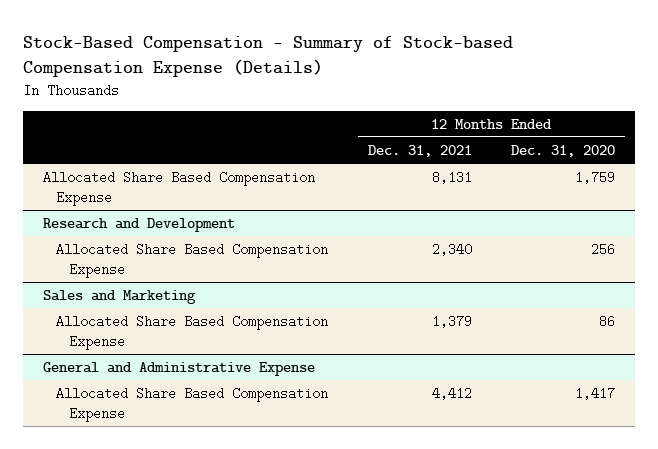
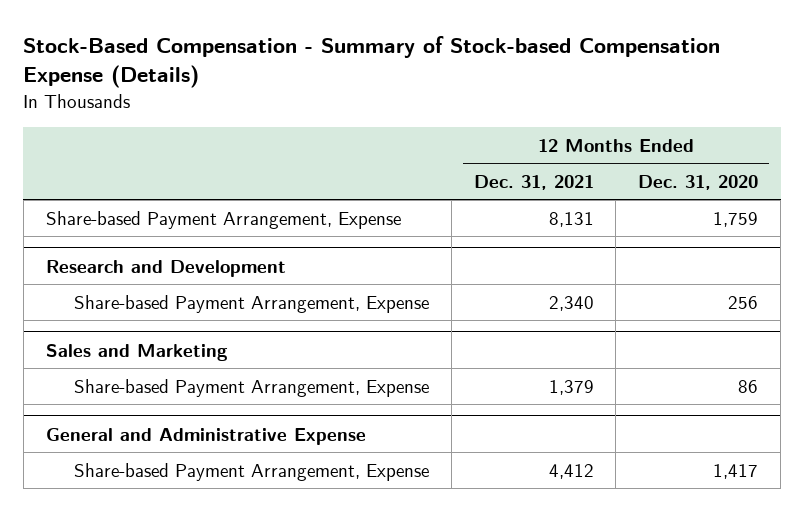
- Allocated Share Based Compensation Expense | 8,131 | 1,759
+ Share-based Payment Arrangement, Expense | 8,131 | 1,759
@ Research and Development
- Allocated Share Based Compensation Expense | 2,340 | 256
+ Share-based Payment Arrangement, Expense | 2,340 | 256
@ Sales and Marketing
- Allocated Share Based Compensation Expense | 1,379 | 86
+ Share-based Payment Arrangement, Expense | 1,379 | 86
@ General and Administrative Expense
- Allocated Share Based Compensation Expense | 4,412 | 1,417
+ Share-based Payment Arrangement, Expense | 4,412 | 1,417

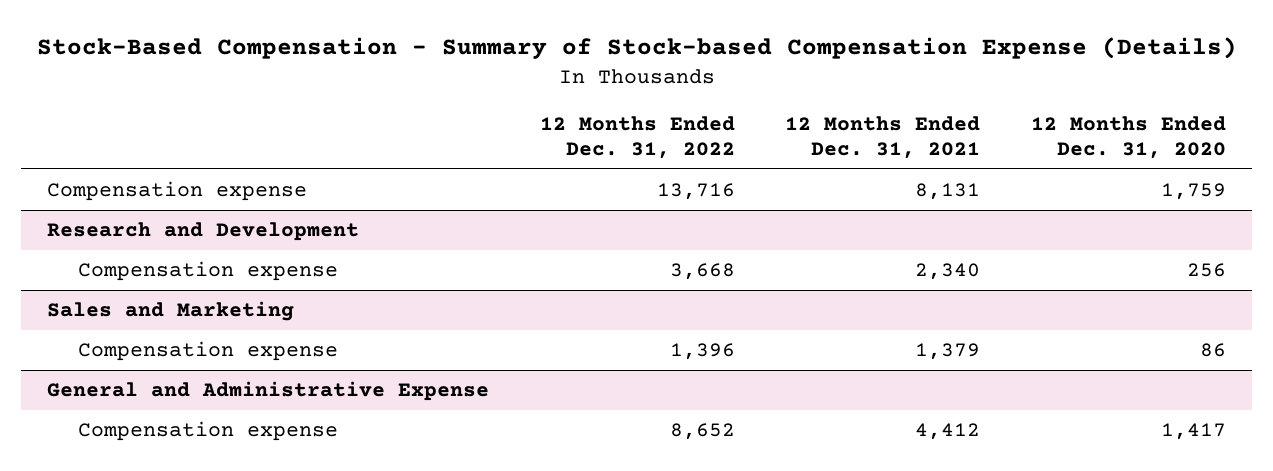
- | 12 Months Ended Dec. 31, 2021 | 12 Months Ended Dec. 31, 2020
+ | 12 Months Ended Dec. 31, 2022 | 12 Months Ended Dec. 31, 2021 | 12 Months Ended Dec. 31, 2020
- Share-based Payment Arrangement, Expense | 8,131 | 1,759
+ Compensation expense | 13,716 | 8,131 | 1,759
@ Research and Development
- Share-based Payment Arrangement, Expense | 2,340 | 256
+ Compensation expense | 3,668 | 2,340 | 256
@ Sales and Marketing
- Share-based Payment Arrangement, Expense | 1,379 | 86
+ Compensation expense | 1,396 | 1,379 | 86
@ General and Administrative Expense
- Share-based Payment Arrangement, Expense | 4,412 | 1,417
+ Compensation expense | 8,652 | 4,412 | 1,417

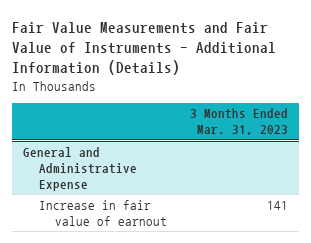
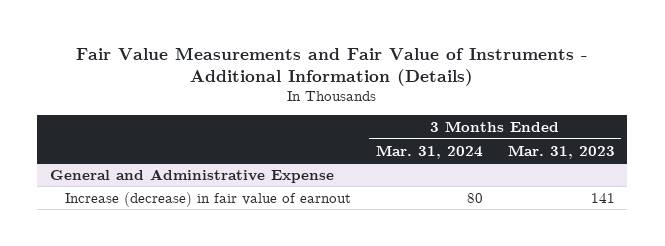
- | 3 Months Ended Mar. 31, 2023
+ | 3 Months Ended Mar. 31, 2024 | 3 Months Ended Mar. 31, 2023
@ General and Administrative Expense
- Increase in fair value of earnout | 141
+ Increase (decrease) in fair value of earnout | 80 | 141

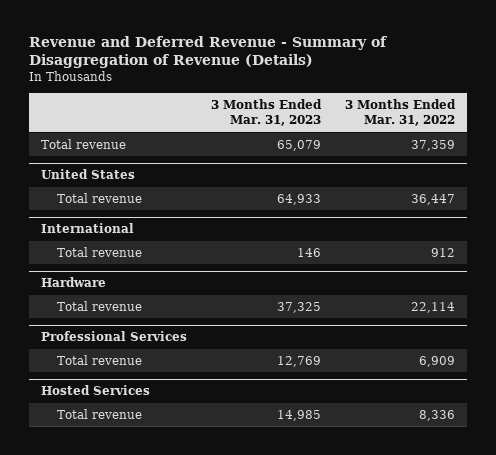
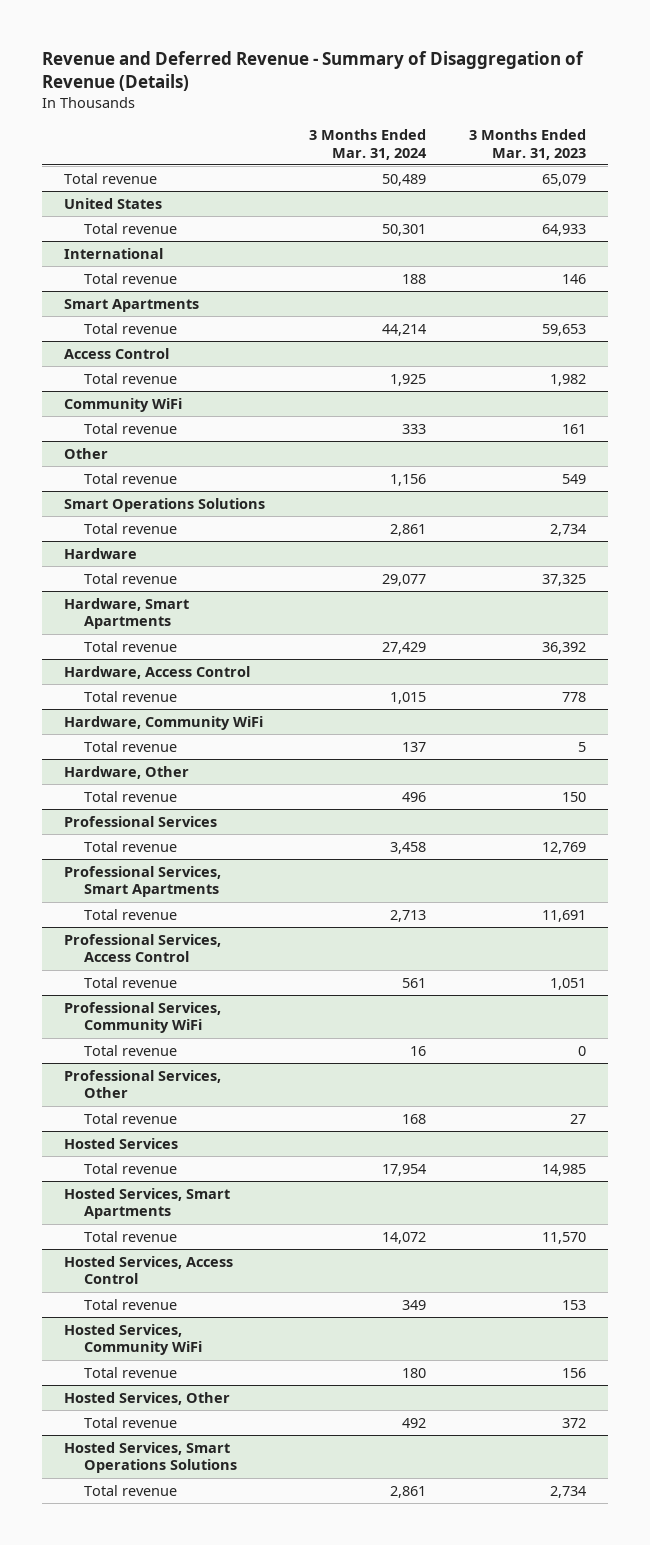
- | 3 Months Ended Mar. 31, 2023 | 3 Months Ended Mar. 31, 2022
+ | 3 Months Ended Mar. 31, 2024 | 3 Months Ended Mar. 31, 2023
+ Smart Apartments
+ Total revenue | 44,214 | 59,653
+ Access Control
+ Total revenue | 1,925 | 1,982
+ Community WiFi
+ Total revenue | 333 | 161
+ Other
+ Total revenue | 1,156 | 549
+ Smart Operations Solutions
+ Total revenue | 2,861 | 2,734
+ Hardware, Smart Apartments
+ Total revenue | 27,429 | 36,392
+ Hardware, Access Control
+ Total revenue | 1,015 | 778
+ Hardware, Community WiFi
+ Total revenue | 137 | 5
+ Hardware, Other
+ Total revenue | 496 | 150
+ Professional Services, Smart Apartments
+ Total revenue | 2,713 | 11,691
+ Professional Services, Access Control
+ Total revenue | 561 | 1,051
+ Professional Services, Community WiFi
+ Total revenue | 16 | 0
+ Professional Services, Other
+ Total revenue | 168 | 27
+ Hosted Services, Smart Apartments
+ Total revenue | 14,072 | 11,570
+ Hosted Services, Access Control
+ Total revenue | 349 | 153
+ Hosted Services, Community WiFi
+ Total revenue | 180 | 156
+ Hosted Services, Other
+ Total revenue | 492 | 372
+ Hosted Services, Smart Operations Solutions
+ Total revenue | 2,861 | 2,734

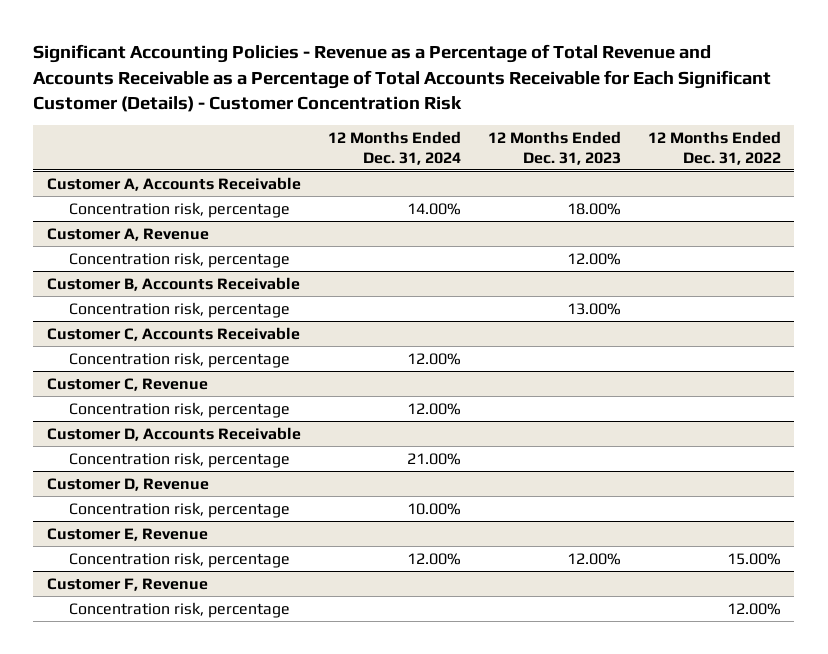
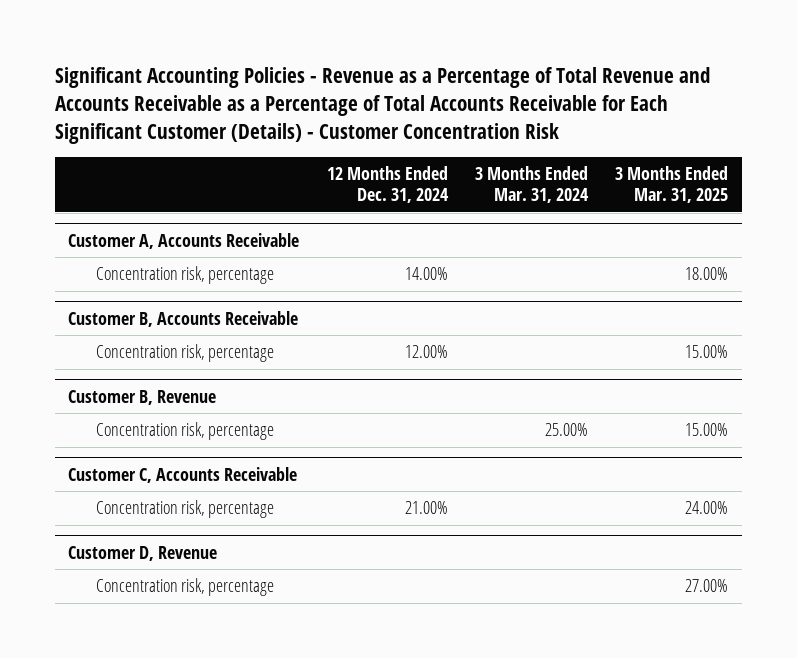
- | 12 Months Ended Dec. 31, 2024 | 12 Months Ended Dec. 31, 2023 | 12 Months Ended Dec. 31, 2022
+ | 12 Months Ended Dec. 31, 2024 | 3 Months Ended Mar. 31, 2024 | 3 Months Ended Mar. 31, 2025
- Customer A, Revenue
- Concentration risk, percentage | | 12.00% |
@ Customer B, Accounts Receivable
+ Concentration risk, percentage | 12.00% | | 15.00%
+ Customer B, Revenue
@ Customer C, Accounts Receivable
- Concentration risk, percentage | 12.00% | |
- Customer C, Revenue
- Concentration risk, percentage | 12.00% | |
- Customer D, Accounts Receivable
@ Customer D, Revenue
- Concentration risk, percentage | 10.00% | |
- Customer E, Revenue
- Concentration risk, percentage | 12.00% | 12.00% | 15.00%
- Customer F, Revenue

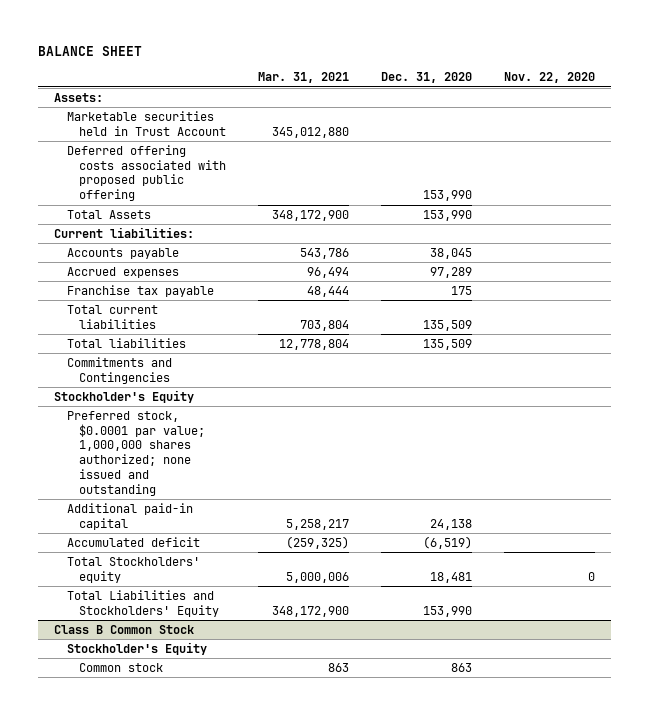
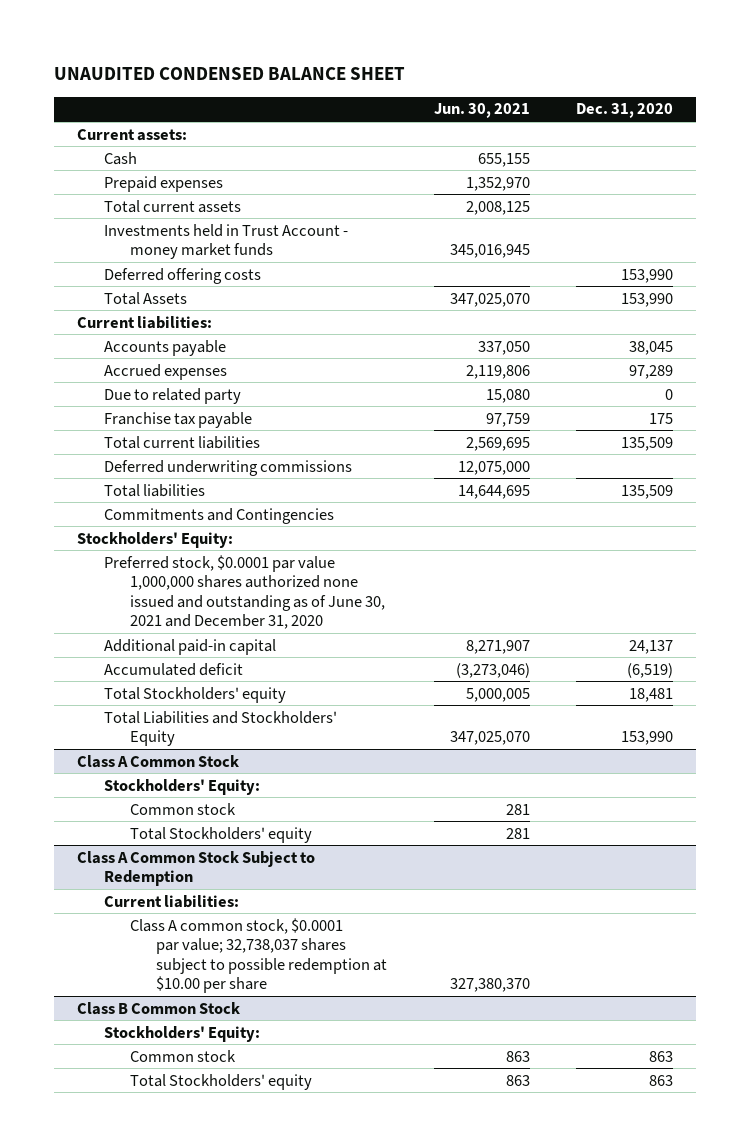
- BALANCE SHEET
+ UNAUDITED CONDENSED BALANCE SHEET
- | Mar. 31, 2021 | Dec. 31, 2020 | Nov. 22, 2020
+ | Jun. 30, 2021 | Dec. 31, 2020
- Assets:
- Marketable securities held in Trust Account | 345,012,880 | |
- Deferred offering costs associated with proposed public offering | | 153,990 |
+ Current assets:
+ Cash | 655,155 |
+ Prepaid expenses | 1,352,970 |
+ Total current assets | 2,008,125 |
+ Investments held in Trust Account - money market funds | 345,016,945 |
+ Deferred offering costs | | 153,990
+ Due to related party | 15,080 | 0
+ Deferred underwriting commissions | 12,075,000 |
- Stockholder's Equity
- Preferred stock, $0.0001 par value; 1,000,000 shares authorized; none issued and outstanding
- Additional paid-in capital | 5,258,217 | 24,138 |
+ Stockholders' Equity:
+ Preferred stock, $0.0001 par value 1,000,000 shares authorized none issued and outstanding as of June 30, 2021 and December 31, 2020
+ Additional paid-in capital | 8,271,907 | 24,137
+ Class A Common Stock
+ Stockholders' Equity:
+ Common stock | 281 |
+ Total Stockholders' equity | 281 |
+ Class A Common Stock Subject to Redemption
+ Current liabilities:
+ Class A common stock, $0.0001 par value; 32,738,037 shares subject to possible redemption at $10.00 per share | 327,380,370 |
@ Class B Common Stock
- Stockholder's Equity
+ Stockholders' Equity:
+ Total Stockholders' equity | 863 | 863

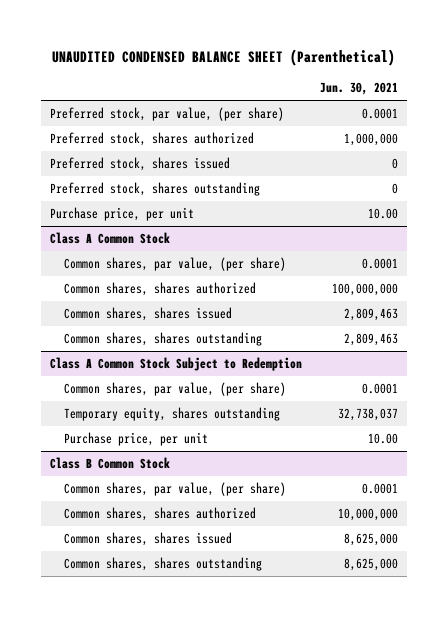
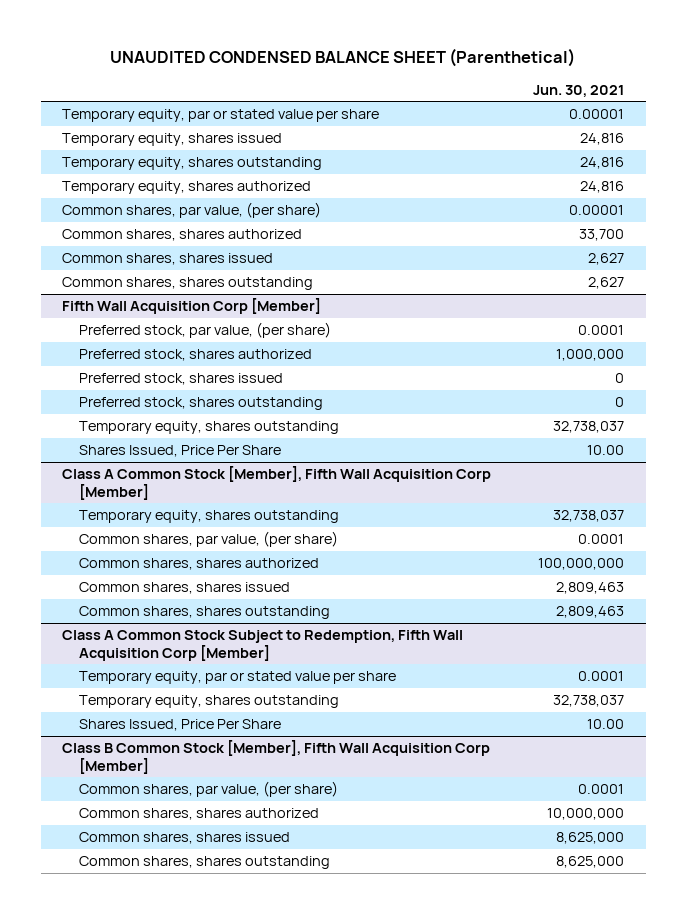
+ Temporary equity, par or stated value per share | 0.00001
+ Temporary equity, shares issued | 24,816
+ Temporary equity, shares outstanding | 24,816
+ Temporary equity, shares authorized | 24,816
+ Common shares, par value, (per share) | 0.00001
+ Common shares, shares authorized | 33,700
+ Common shares, shares issued | 2,627
+ Common shares, shares outstanding | 2,627
+ Fifth Wall Acquisition Corp [Member]
- Purchase price, per unit | 10.00
- Class A Common Stock
+ Temporary equity, shares outstanding | 32,738,037
+ Shares Issued, Price Per Share | 10.00
+ Class A Common Stock [Member], Fifth Wall Acquisition Corp [Member]
+ Temporary equity, shares outstanding | 32,738,037
- Class A Common Stock Subject to Redemption
- Common shares, par value, (per share) | 0.0001
+ Class A Common Stock Subject to Redemption, Fifth Wall Acquisition Corp [Member]
+ Temporary equity, par or stated value per share | 0.0001
- Purchase price, per unit | 10.00
- Class B Common Stock
+ Shares Issued, Price Per Share | 10.00
+ Class B Common Stock [Member], Fifth Wall Acquisition Corp [Member]

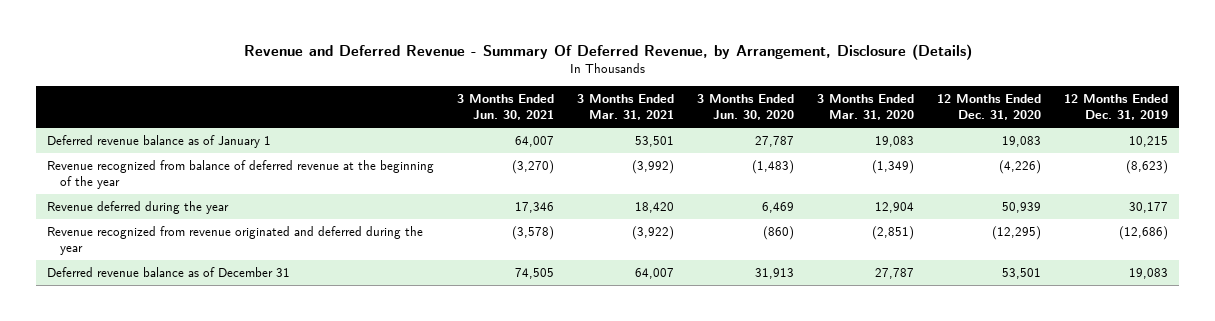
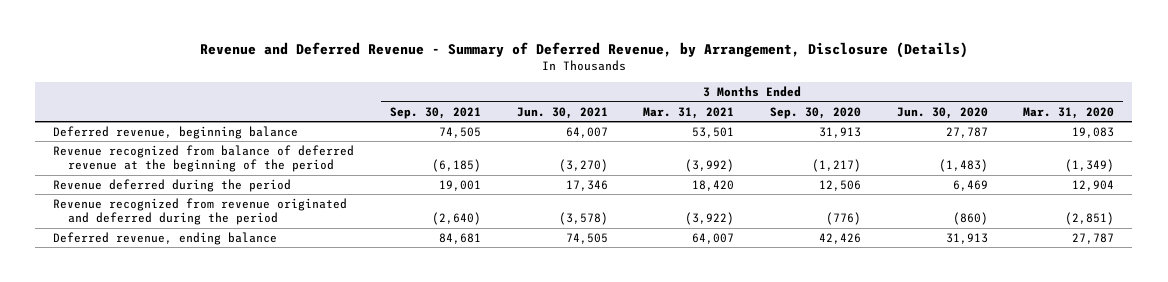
- Revenue and Deferred Revenue - Summary Of Deferred Revenue, by Arrangement, Disclosure (Details)
+ Revenue and Deferred Revenue - Summary of Deferred Revenue, by Arrangement, Disclosure (Details)
- | 3 Months Ended Jun. 30, 2021 | 3 Months Ended Mar. 31, 2021 | 3 Months Ended Jun. 30, 2020 | 3 Months Ended Mar. 31, 2020 | 12 Months Ended Dec. 31, 2020 | 12 Months Ended Dec. 31, 2019
+ | 3 Months Ended Sep. 30, 2021 | 3 Months Ended Jun. 30, 2021 | 3 Months Ended Mar. 31, 2021 | 3 Months Ended Sep. 30, 2020 | 3 Months Ended Jun. 30, 2020 | 3 Months Ended Mar. 31, 2020
- Deferred revenue balance as of January 1 | 64,007 | 53,501 | 27,787 | 19,083 | 19,083 | 10,215
- Revenue recognized from balance of deferred revenue at the beginning of the year | (3,270) | (3,992) | (1,483) | (1,349) | (4,226) | (8,623)
- Revenue deferred during the year | 17,346 | 18,420 | 6,469 | 12,904 | 50,939 | 30,177
- Revenue recognized from revenue originated and deferred during the year | (3,578) | (3,922) | (860) | (2,851) | (12,295) | (12,686)
- Deferred revenue balance as of December 31 | 74,505 | 64,007 | 31,913 | 27,787 | 53,501 | 19,083
+ Deferred revenue, beginning balance | 74,505 | 64,007 | 53,501 | 31,913 | 27,787 | 19,083
+ Revenue recognized from balance of deferred revenue at the beginning of the period | (6,185) | (3,270) | (3,992) | (1,217) | (1,483) | (1,349)
+ Revenue deferred during the period | 19,001 | 17,346 | 18,420 | 12,506 | 6,469 | 12,904
+ Revenue recognized from revenue originated and deferred during the period | (2,640) | (3,578) | (3,922) | (776) | (860) | (2,851)
+ Deferred revenue, ending balance | 84,681 | 74,505 | 64,007 | 42,426 | 31,913 | 27,787

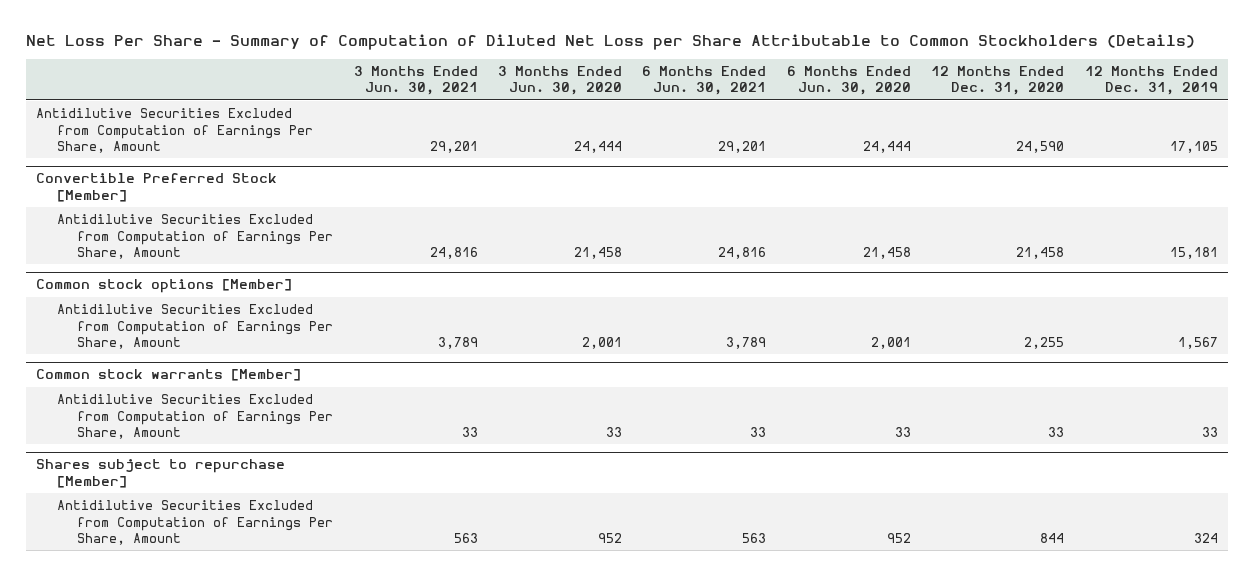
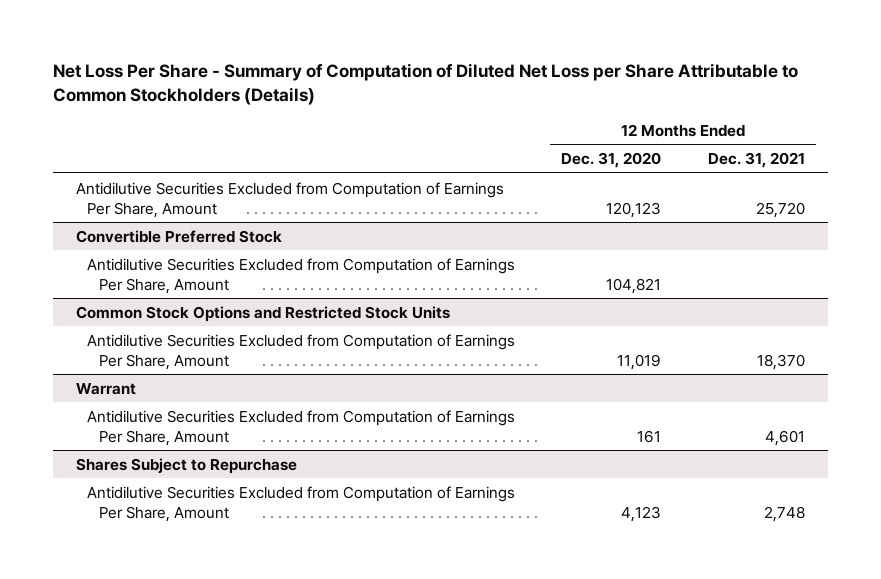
- | 3 Months Ended Jun. 30, 2021 | 3 Months Ended Jun. 30, 2020 | 6 Months Ended Jun. 30, 2021 | 6 Months Ended Jun. 30, 2020 | 12 Months Ended Dec. 31, 2020 | 12 Months Ended Dec. 31, 2019
+ | 12 Months Ended Dec. 31, 2020 | 12 Months Ended Dec. 31, 2021
- Antidilutive Securities Excluded from Computation of Earnings Per Share, Amount | 29,201 | 24,444 | 29,201 | 24,444 | 24,590 | 17,105
- Convertible Preferred Stock [Member]
- Antidilutive Securities Excluded from Computation of Earnings Per Share, Amount | 24,816 | 21,458 | 24,816 | 21,458 | 21,458 | 15,181
- Common stock options [Member]
- Antidilutive Securities Excluded from Computation of Earnings Per Share, Amount | 3,789 | 2,001 | 3,789 | 2,001 | 2,255 | 1,567
- Common stock warrants [Member]
- Antidilutive Securities Excluded from Computation of Earnings Per Share, Amount | 33 | 33 | 33 | 33 | 33 | 33
- Shares subject to repurchase [Member]
- Antidilutive Securities Excluded from Computation of Earnings Per Share, Amount | 563 | 952 | 563 | 952 | 844 | 324
+ Antidilutive Securities Excluded from Computation of Earnings Per Share, Amount | 120,123 | 25,720
+ Convertible Preferred Stock
+ Antidilutive Securities Excluded from Computation of Earnings Per Share, Amount | 104,821 |
+ Common Stock Options and Restricted Stock Units
+ Antidilutive Securities Excluded from Computation of Earnings Per Share, Amount | 11,019 | 18,370
+ Warrant
+ Antidilutive Securities Excluded from Computation of Earnings Per Share, Amount | 161 | 4,601
+ Shares Subject to Repurchase
+ Antidilutive Securities Excluded from Computation of Earnings Per Share, Amount | 4,123 | 2,748

